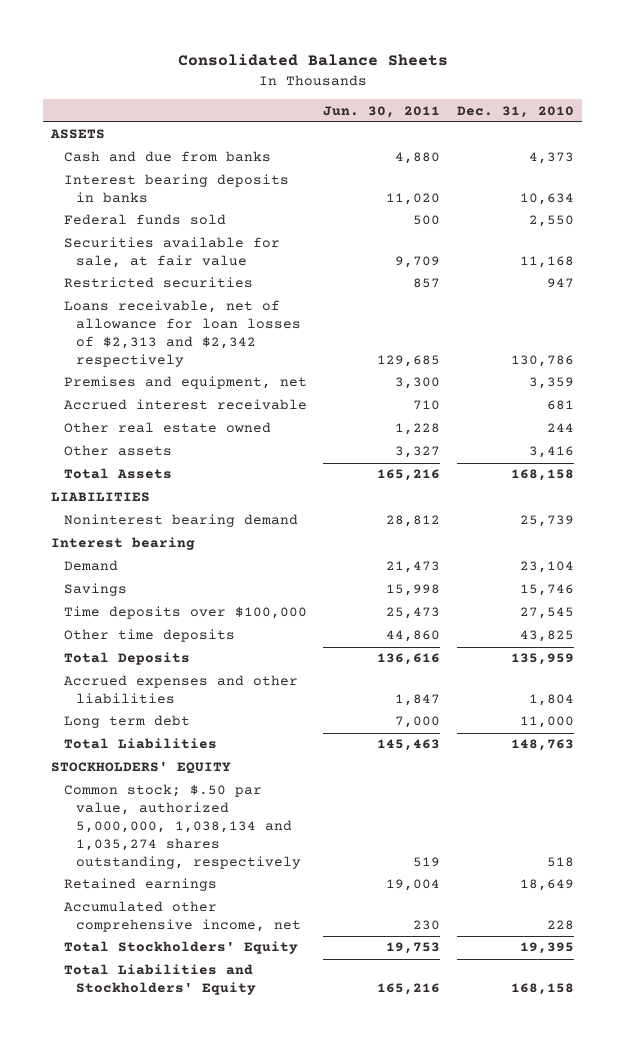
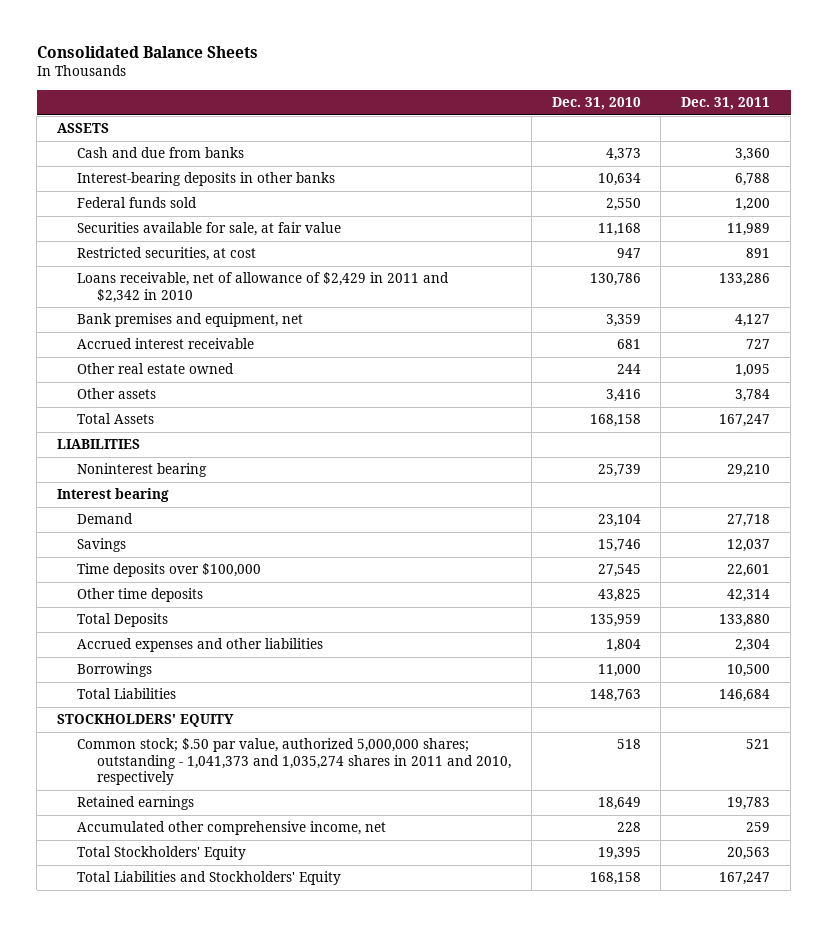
- | Jun. 30, 2011 | Dec. 31, 2010
+ | Dec. 31, 2010 | Dec. 31, 2011
- Interest bearing deposits in banks | 11,020 | 10,634
+ Interest-bearing deposits in other banks | 10,634 | 6,788
- Restricted securities | 857 | 947
- Loans receivable, net of allowance for loan losses of $2,313 and $2,342 respectively | 129,685 | 130,786
- Premises and equipment, net | 3,300 | 3,359
+ Restricted securities, at cost | 947 | 891
+ Loans receivable, net of allowance of $2,429 in 2011 and $2,342 in 2010 | 130,786 | 133,286
+ Bank premises and equipment, net | 3,359 | 4,127
- Noninterest bearing demand | 28,812 | 25,739
+ Noninterest bearing | 25,739 | 29,210
- Long term debt | 7,000 | 11,000
+ Borrowings | 11,000 | 10,500
- Common stock; $.50 par value, authorized 5,000,000, 1,038,134 and 1,035,274 shares outstanding, respectively | 519 | 518
+ Common stock; $.50 par value, authorized 5,000,000 shares; outstanding - 1,041,373 and 1,035,274 shares in 2011 and 2010, respectively | 518 | 521

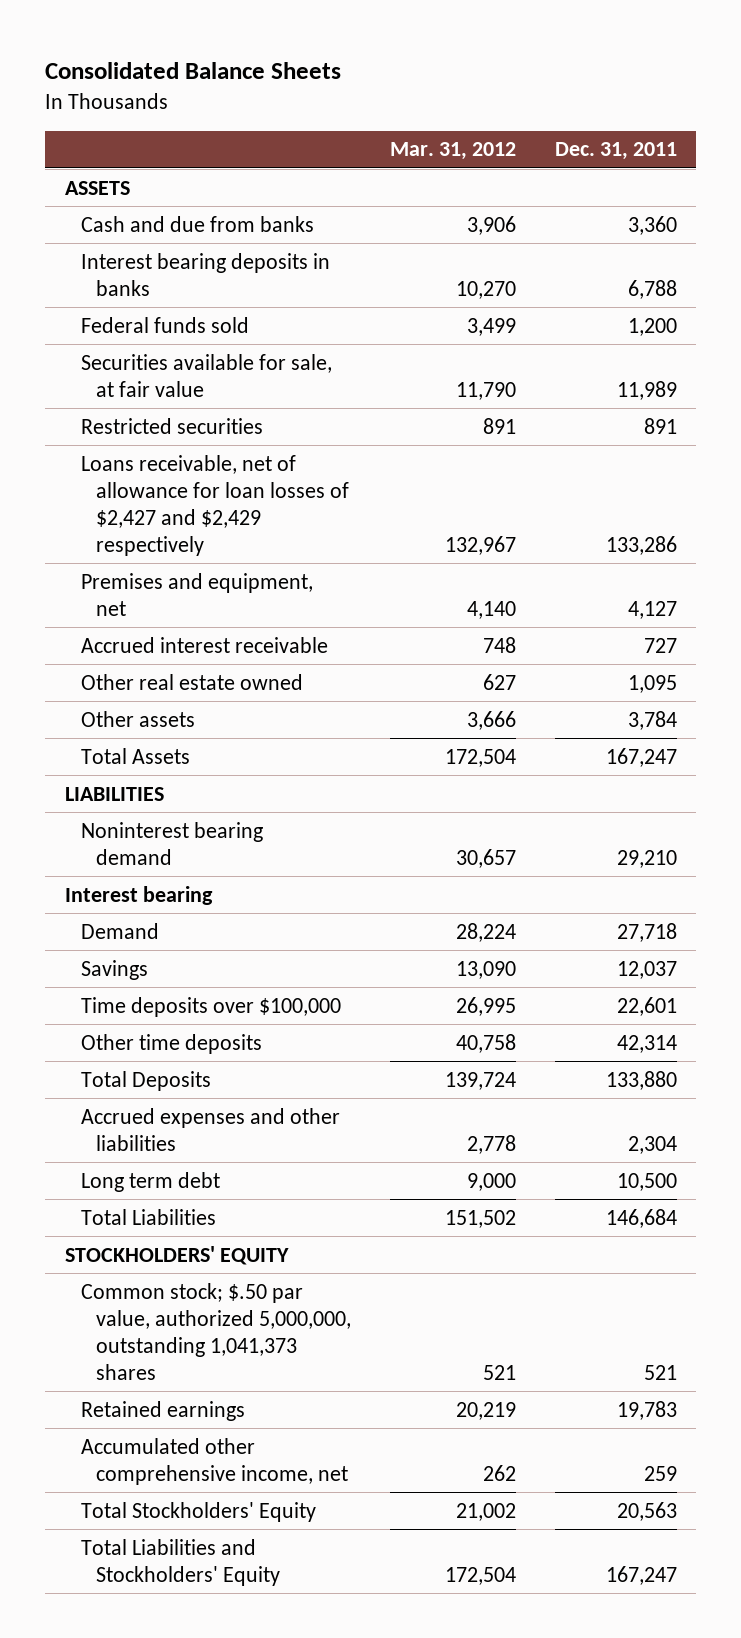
- | Dec. 31, 2010 | Dec. 31, 2011
+ | Mar. 31, 2012 | Dec. 31, 2011
- Interest-bearing deposits in other banks | 10,634 | 6,788
+ Interest bearing deposits in banks | 10,270 | 6,788
- Restricted securities, at cost | 947 | 891
- Loans receivable, net of allowance of $2,429 in 2011 and $2,342 in 2010 | 130,786 | 133,286
- Bank premises and equipment, net | 3,359 | 4,127
+ Restricted securities | 891 | 891
+ Loans receivable, net of allowance for loan losses of $2,427 and $2,429 respectively | 132,967 | 133,286
+ Premises and equipment, net | 4,140 | 4,127
- Noninterest bearing | 25,739 | 29,210
+ Noninterest bearing demand | 30,657 | 29,210
- Borrowings | 11,000 | 10,500
+ Long term debt | 9,000 | 10,500
- Common stock; $.50 par value, authorized 5,000,000 shares; outstanding - 1,041,373 and 1,035,274 shares in 2011 and 2010, respectively | 518 | 521
+ Common stock; $.50 par value, authorized 5,000,000, outstanding 1,041,373 shares | 521 | 521

